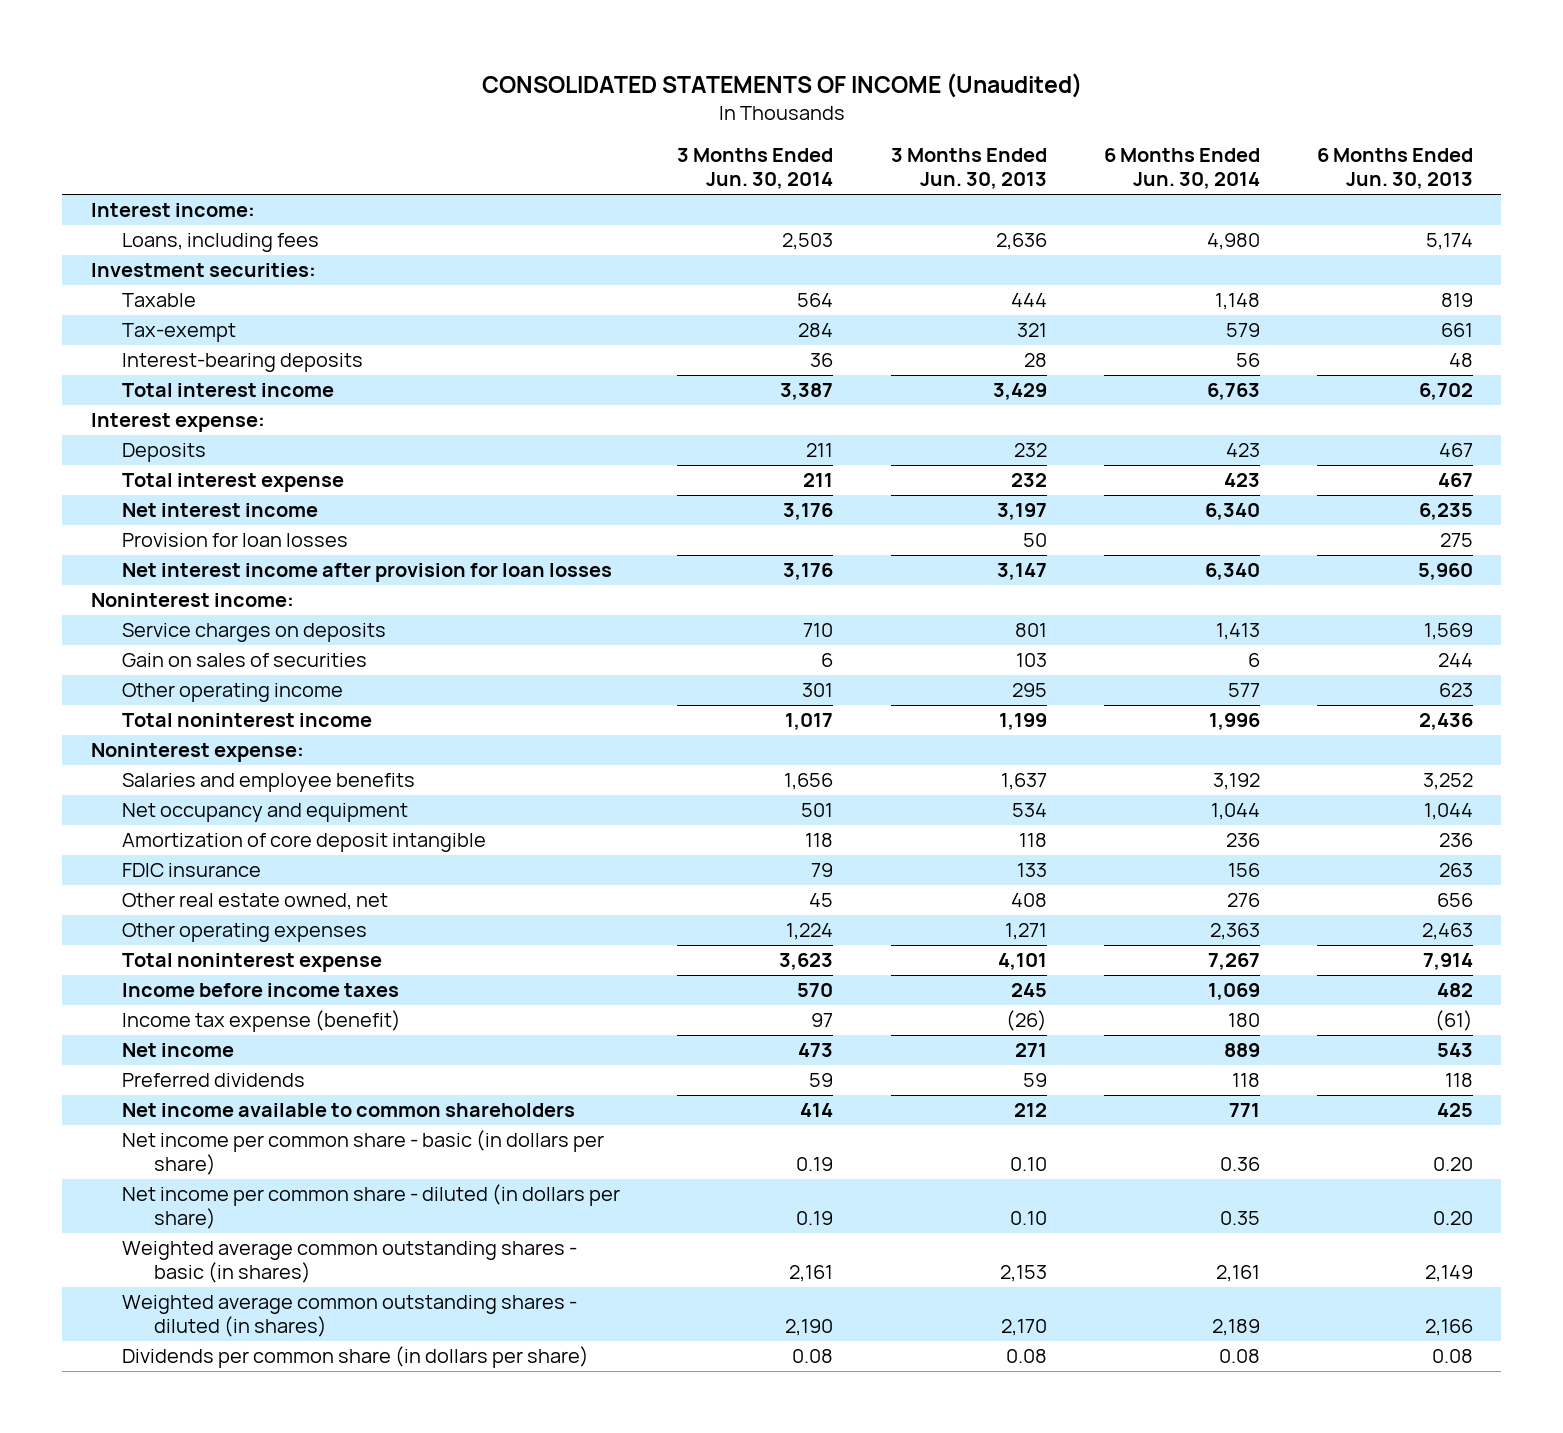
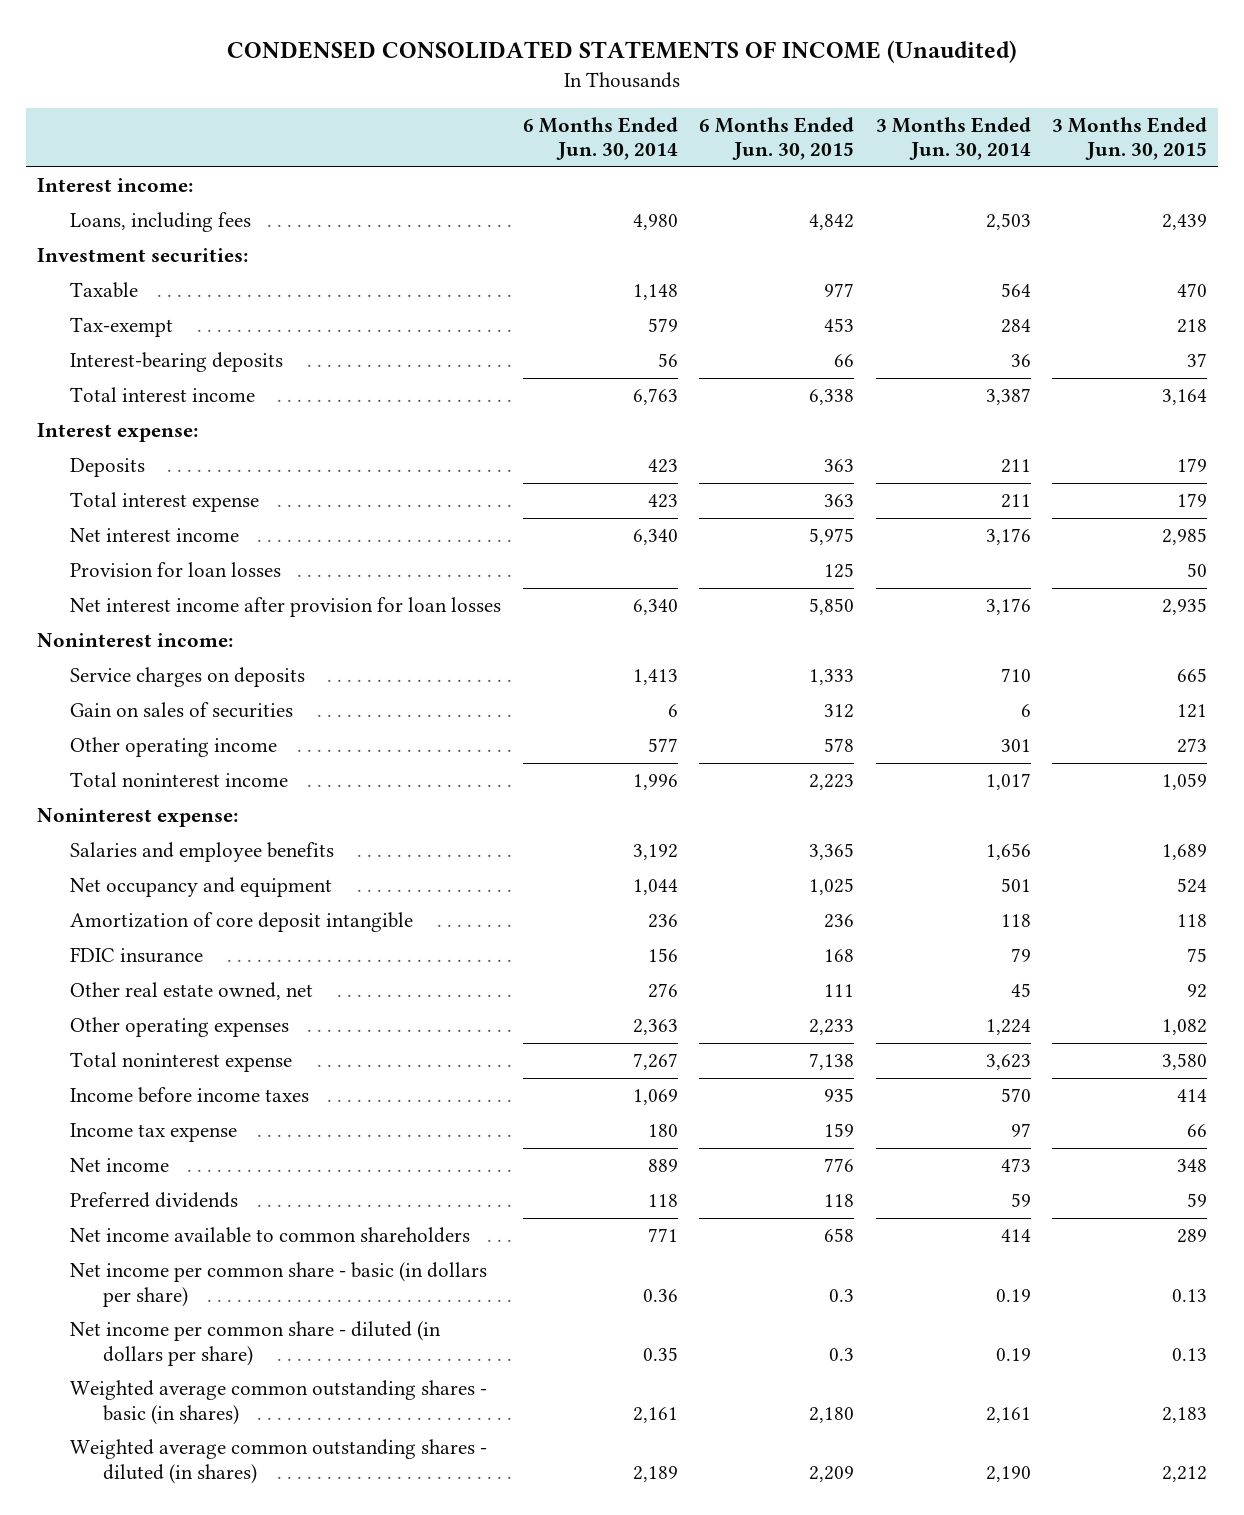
- CONSOLIDATED STATEMENTS OF INCOME (Unaudited)
+ CONDENSED CONSOLIDATED STATEMENTS OF INCOME (Unaudited)
- | 3 Months Ended Jun. 30, 2014 | 3 Months Ended Jun. 30, 2013 | 6 Months Ended Jun. 30, 2014 | 6 Months Ended Jun. 30, 2013
+ | 6 Months Ended Jun. 30, 2014 | 6 Months Ended Jun. 30, 2015 | 3 Months Ended Jun. 30, 2014 | 3 Months Ended Jun. 30, 2015
- Income tax expense (benefit) | 97 | (26) | 180 | (61)
+ Income tax expense | 180 | 159 | 97 | 66
- Dividends per common share (in dollars per share) | 0.08 | 0.08 | 0.08 | 0.08

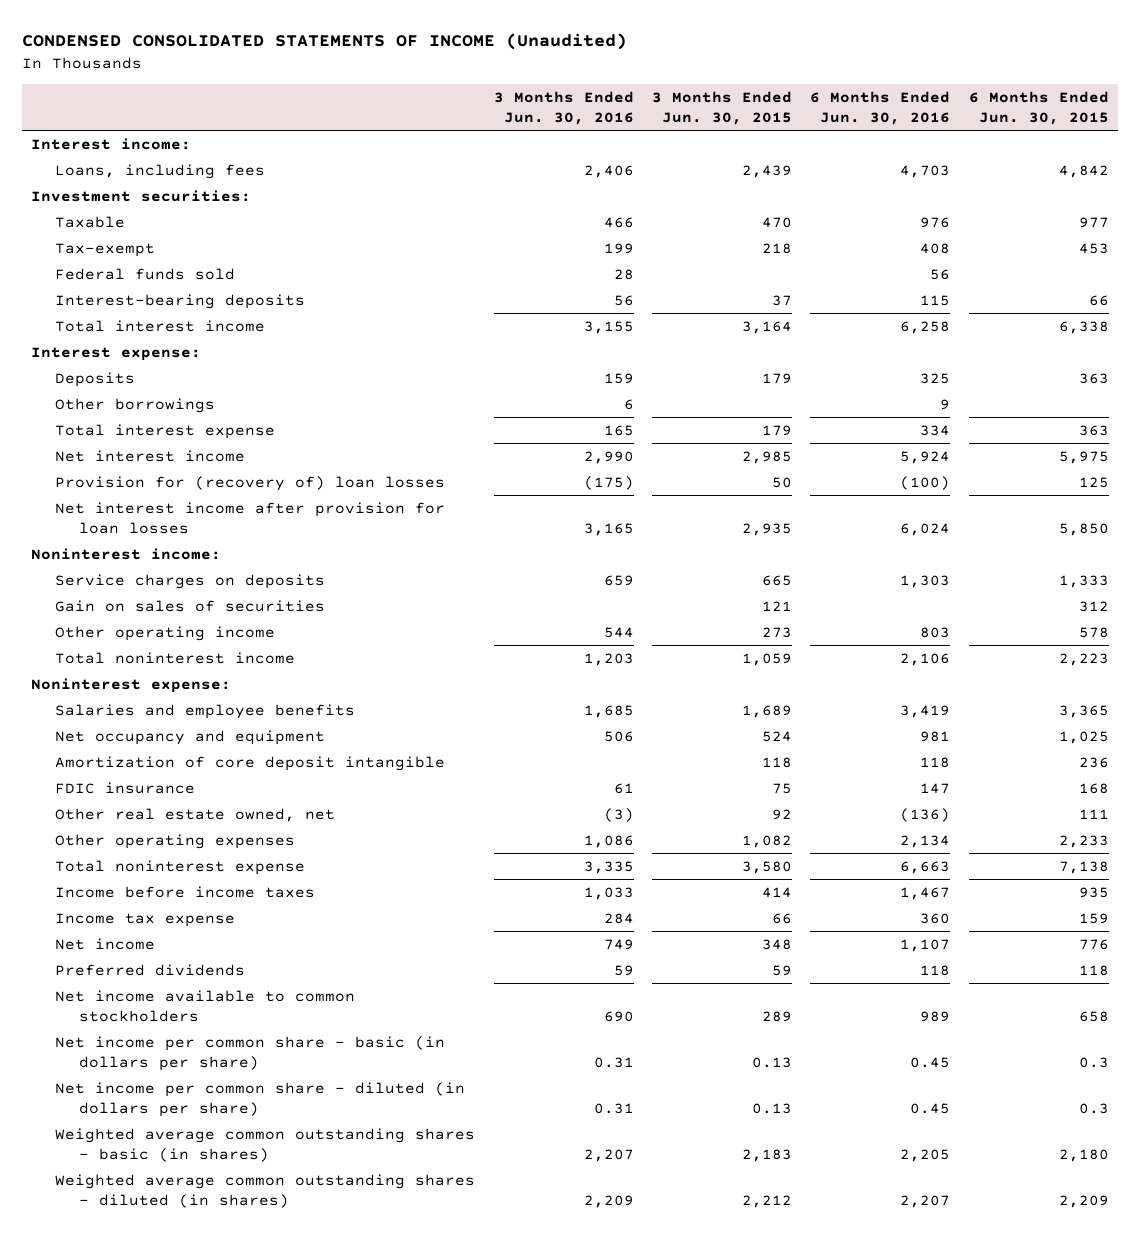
- | 6 Months Ended Jun. 30, 2014 | 6 Months Ended Jun. 30, 2015 | 3 Months Ended Jun. 30, 2014 | 3 Months Ended Jun. 30, 2015
+ | 3 Months Ended Jun. 30, 2016 | 3 Months Ended Jun. 30, 2015 | 6 Months Ended Jun. 30, 2016 | 6 Months Ended Jun. 30, 2015
+ Federal funds sold | 28 | | 56 |
+ Other borrowings | 6 | | 9 |
- Provision for loan losses | | 125 | | 50
+ Provision for (recovery of) loan losses | (175) | 50 | (100) | 125
- Net income available to common shareholders | 771 | 658 | 414 | 289
+ Net income available to common stockholders | 690 | 289 | 989 | 658

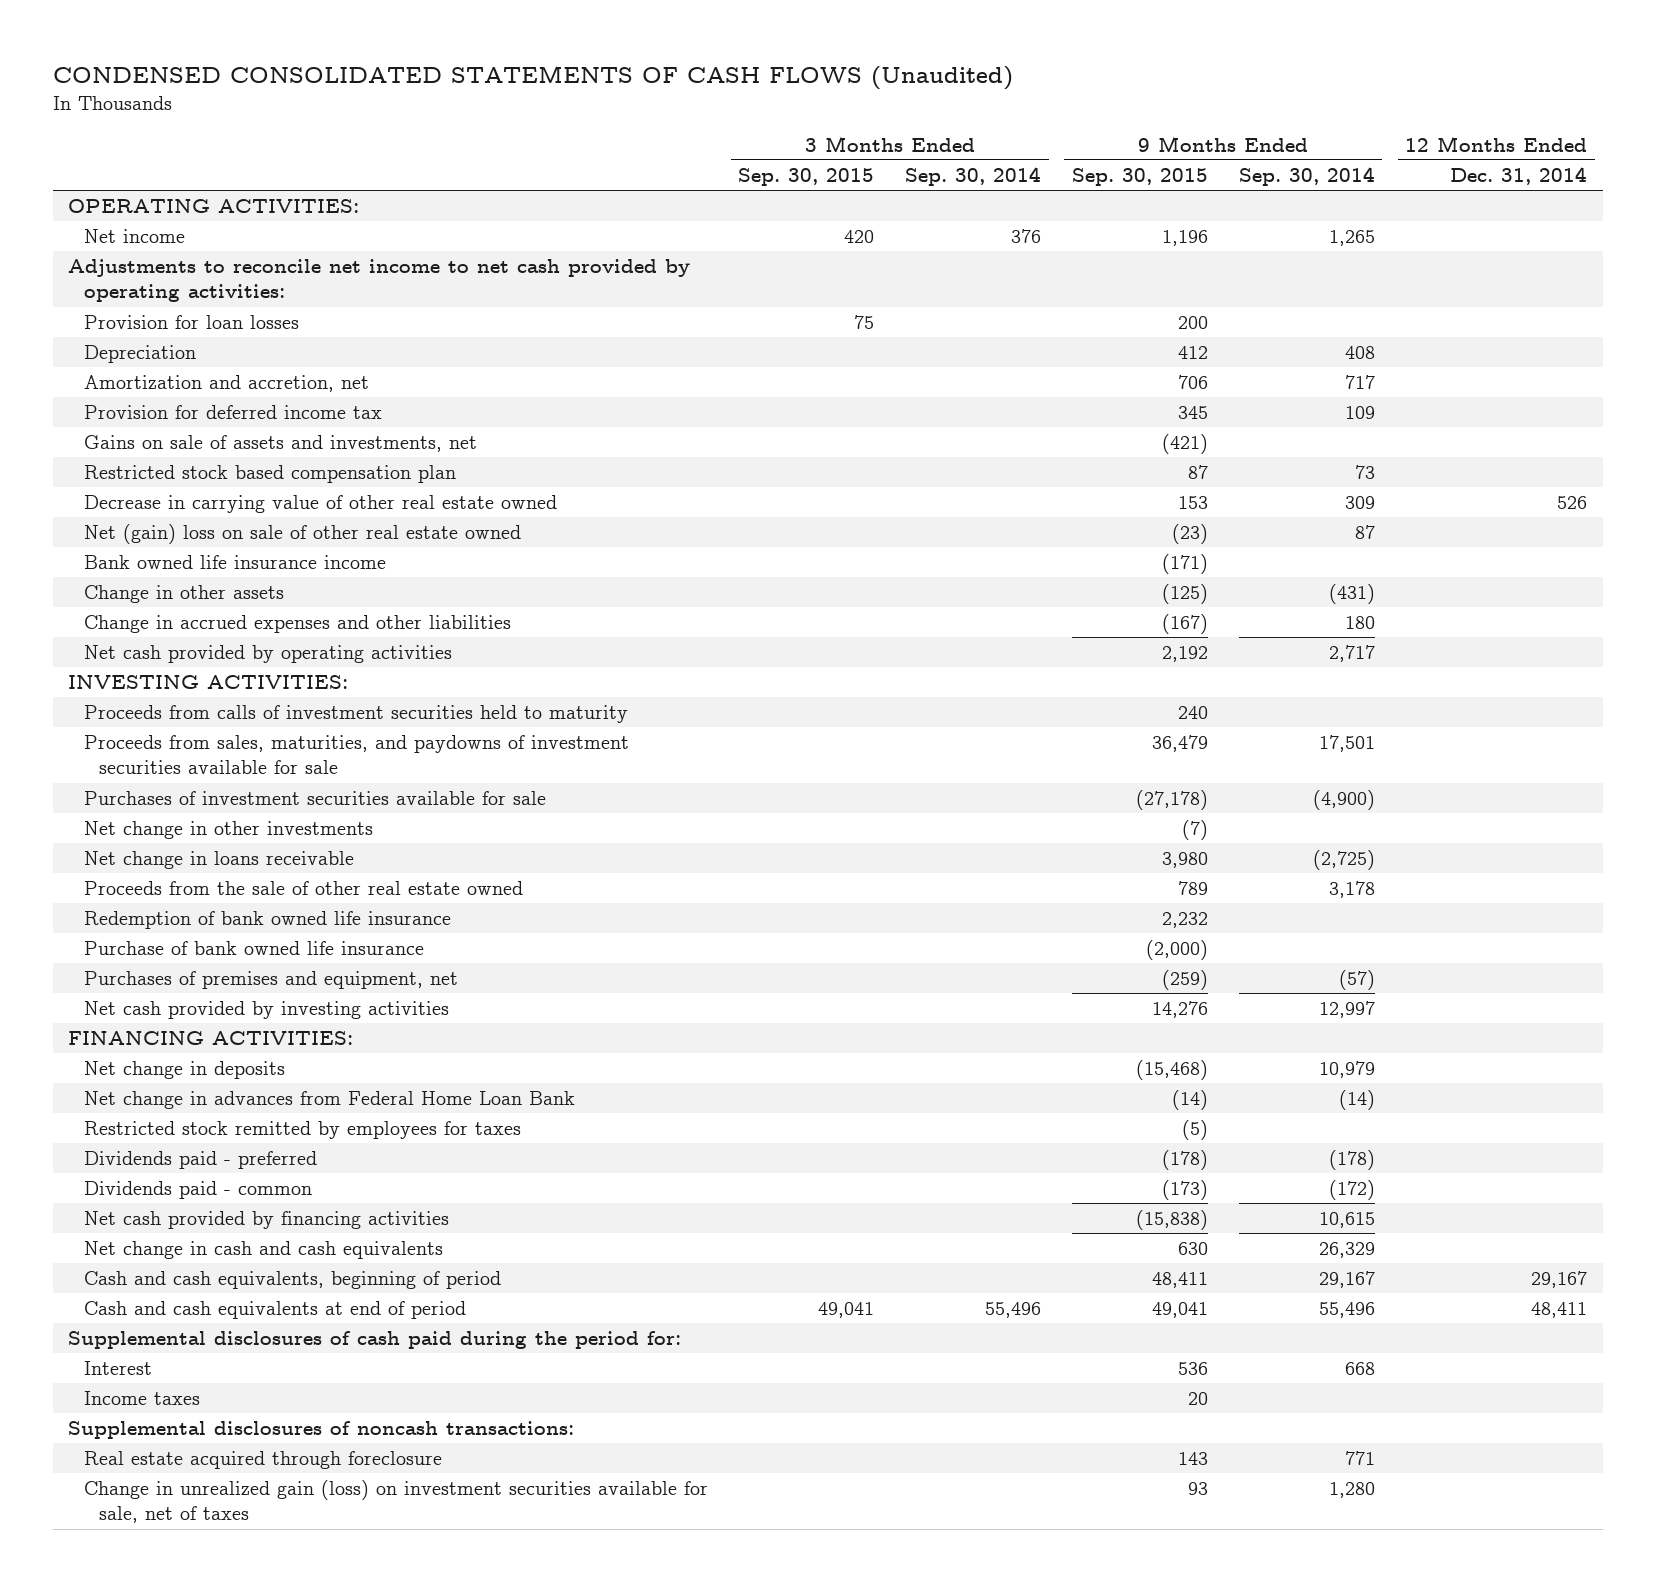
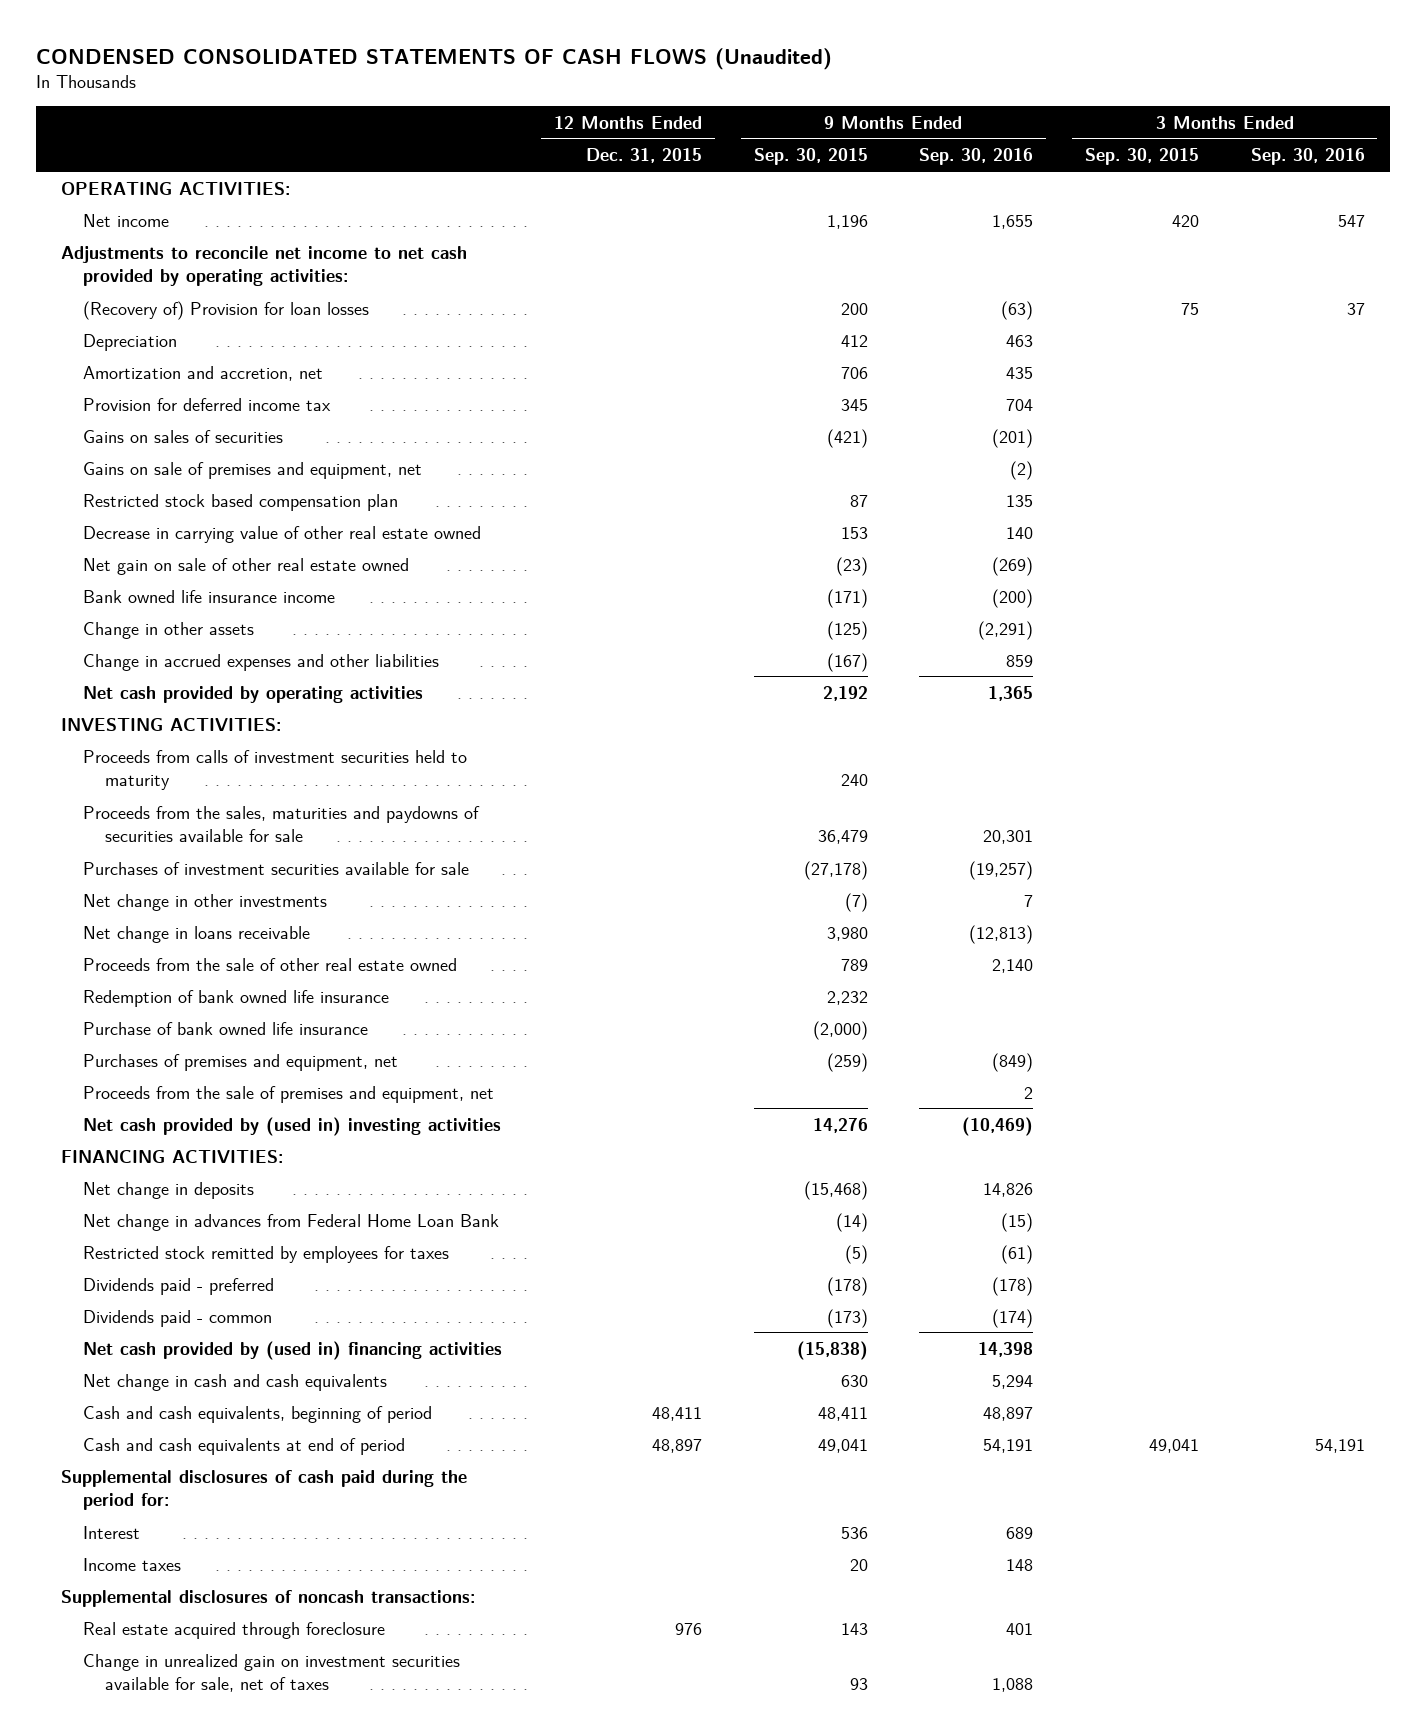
- | 3 Months Ended Sep. 30, 2015 | 3 Months Ended Sep. 30, 2014 | 9 Months Ended Sep. 30, 2015 | 9 Months Ended Sep. 30, 2014 | 12 Months Ended Dec. 31, 2014
+ | 12 Months Ended Dec. 31, 2015 | 9 Months Ended Sep. 30, 2015 | 9 Months Ended Sep. 30, 2016 | 3 Months Ended Sep. 30, 2015 | 3 Months Ended Sep. 30, 2016
- Provision for loan losses | 75 | | 200 | |
+ (Recovery of) Provision for loan losses | | 200 | (63) | 75 | 37
- Gains on sale of assets and investments, net | | | (421) | |
+ Gains on sales of securities | | (421) | (201) | |
+ Gains on sale of premises and equipment, net | | | (2) | |
- Net (gain) loss on sale of other real estate owned | | | (23) | 87 |
+ Net gain on sale of other real estate owned | | (23) | (269) | |
- Proceeds from sales, maturities, and paydowns of investment securities available for sale | | | 36,479 | 17,501 |
+ Proceeds from the sales, maturities and paydowns of securities available for sale | | 36,479 | 20,301 | |
- Net cash provided by investing activities | | | 14,276 | 12,997 |
+ Proceeds from the sale of premises and equipment, net | | | 2 | |
+ Net cash provided by (used in) investing activities | | 14,276 | (10,469) | |
- Net cash provided by financing activities | | | (15,838) | 10,615 |
+ Net cash provided by (used in) financing activities | | (15,838) | 14,398 | |
- Change in unrealized gain (loss) on investment securities available for sale, net of taxes | | | 93 | 1,280 |
+ Change in unrealized gain on investment securities available for sale, net of taxes | | 93 | 1,088 | |

